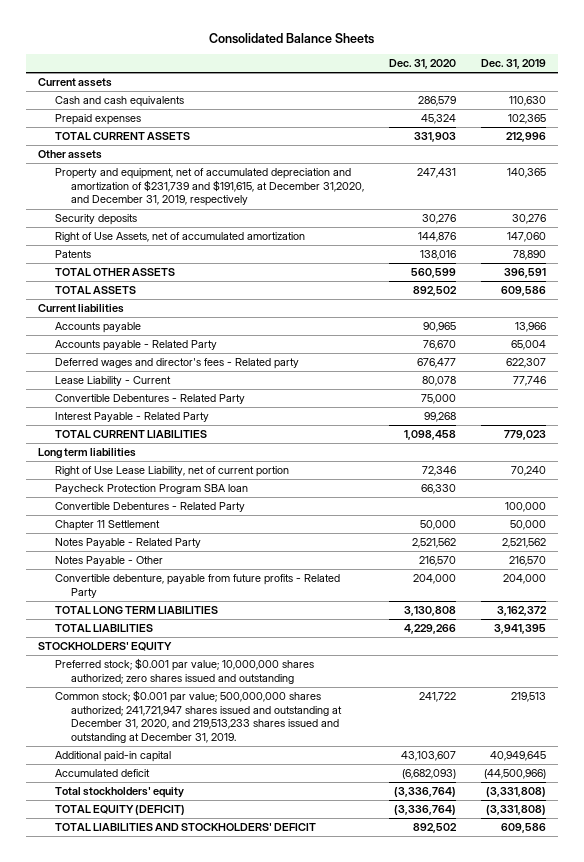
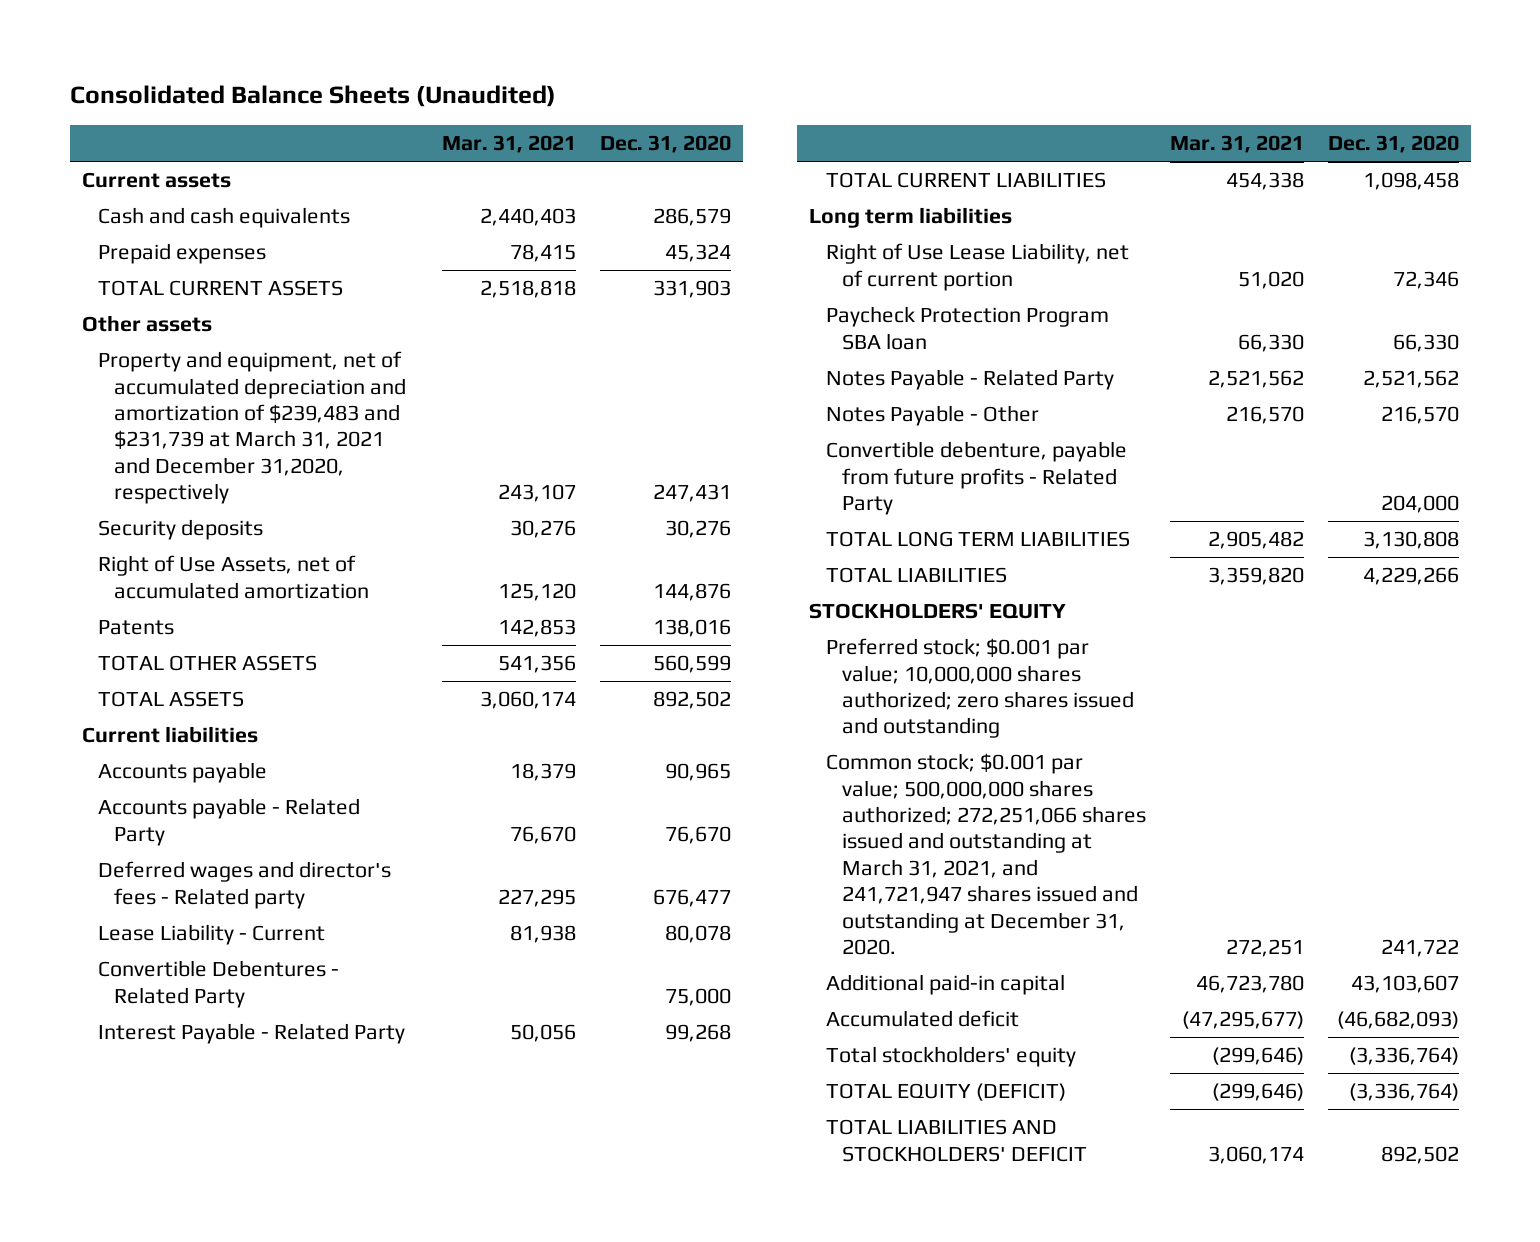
- Consolidated Balance Sheets
+ Consolidated Balance Sheets (Unaudited)
- | Dec. 31, 2020 | Dec. 31, 2019
+ | Mar. 31, 2021 | Dec. 31, 2020
- Property and equipment, net of accumulated depreciation and amortization of $231,739 and $191,615, at December 31,2020, and December 31, 2019, respectively | 247,431 | 140,365
+ Property and equipment, net of accumulated depreciation and amortization of $239,483 and $231,739 at March 31, 2021 and December 31,2020, respectively | 243,107 | 247,431
- Convertible Debentures - Related Party | | 100,000
- Chapter 11 Settlement | 50,000 | 50,000
- Common stock; $0.001 par value; 500,000,000 shares authorized; 241,721,947 shares issued and outstanding at December 31, 2020, and 219,513,233 shares issued and outstanding at December 31, 2019. | 241,722 | 219,513
+ Common stock; $0.001 par value; 500,000,000 shares authorized; 272,251,066 shares issued and outstanding at March 31, 2021, and 241,721,947 shares issued and outstanding at December 31, 2020. | 272,251 | 241,722
- Accumulated deficit | (6,682,093) | (44,500,966)
+ Accumulated deficit | (47,295,677) | (46,682,093)

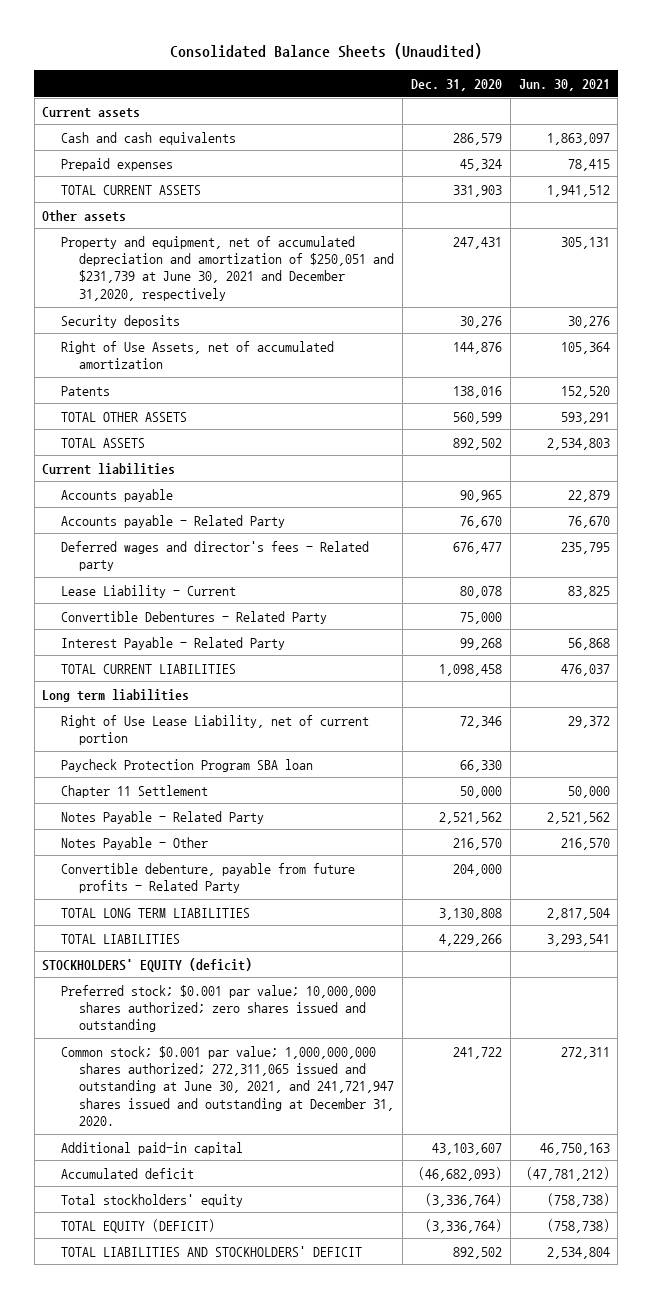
- | Mar. 31, 2021 | Dec. 31, 2020
+ | Dec. 31, 2020 | Jun. 30, 2021
- Property and equipment, net of accumulated depreciation and amortization of $239,483 and $231,739 at March 31, 2021 and December 31,2020, respectively | 243,107 | 247,431
+ Property and equipment, net of accumulated depreciation and amortization of $250,051 and $231,739 at June 30, 2021 and December 31,2020, respectively | 247,431 | 305,131
+ Chapter 11 Settlement | 50,000 | 50,000
- STOCKHOLDERS' EQUITY
+ STOCKHOLDERS' EQUITY (deficit)
- Common stock; $0.001 par value; 500,000,000 shares authorized; 272,251,066 shares issued and outstanding at March 31, 2021, and 241,721,947 shares issued and outstanding at December 31, 2020. | 272,251 | 241,722
+ Common stock; $0.001 par value; 1,000,000,000 shares authorized; 272,311,065 issued and outstanding at June 30, 2021, and 241,721,947 shares issued and outstanding at December 31, 2020. | 241,722 | 272,311

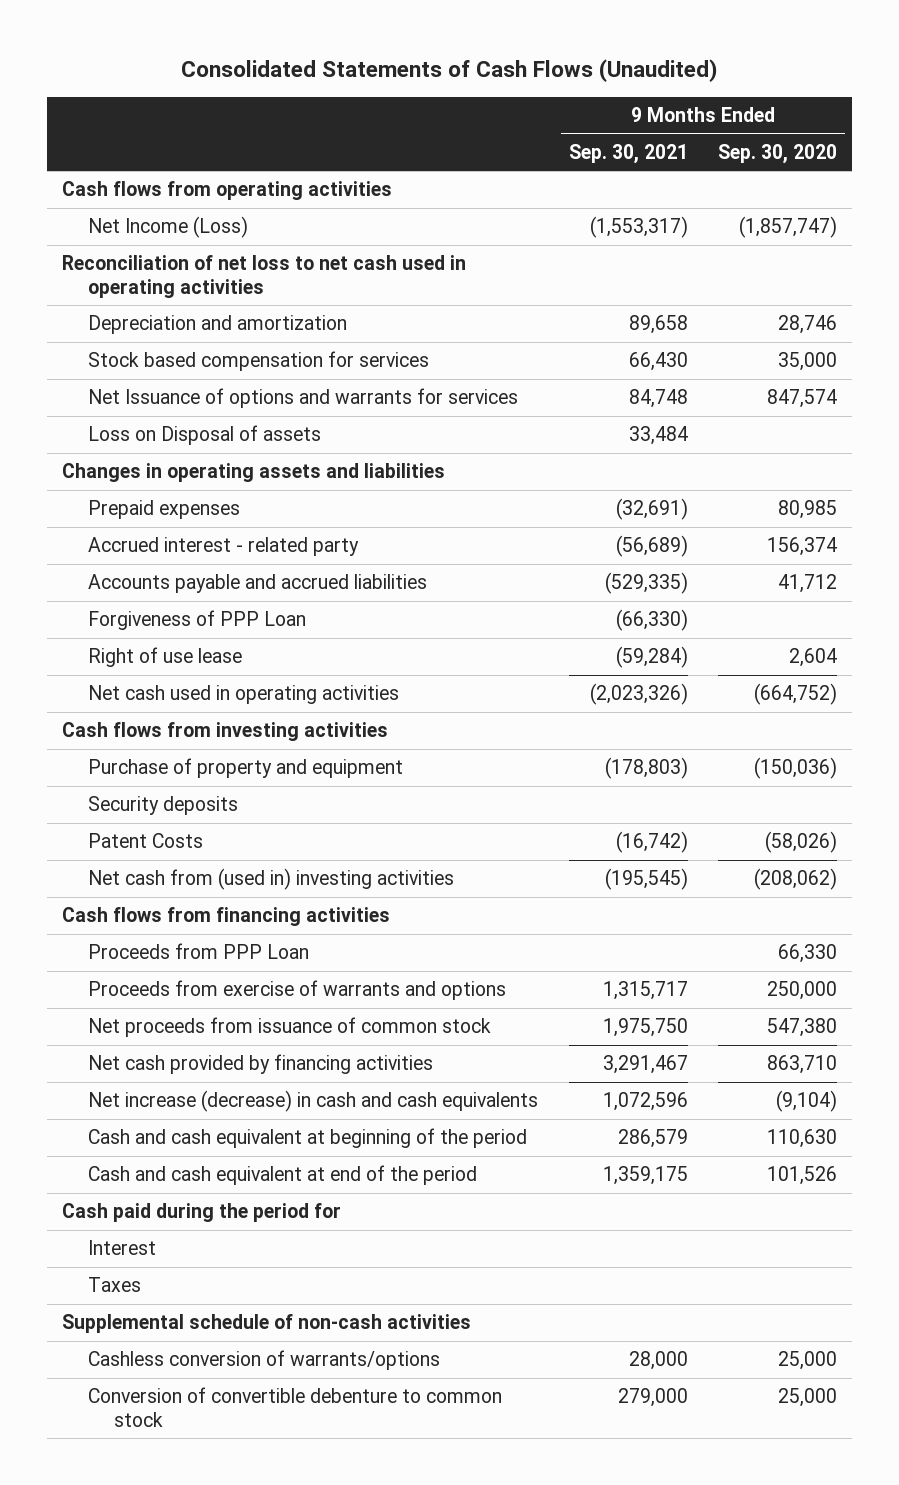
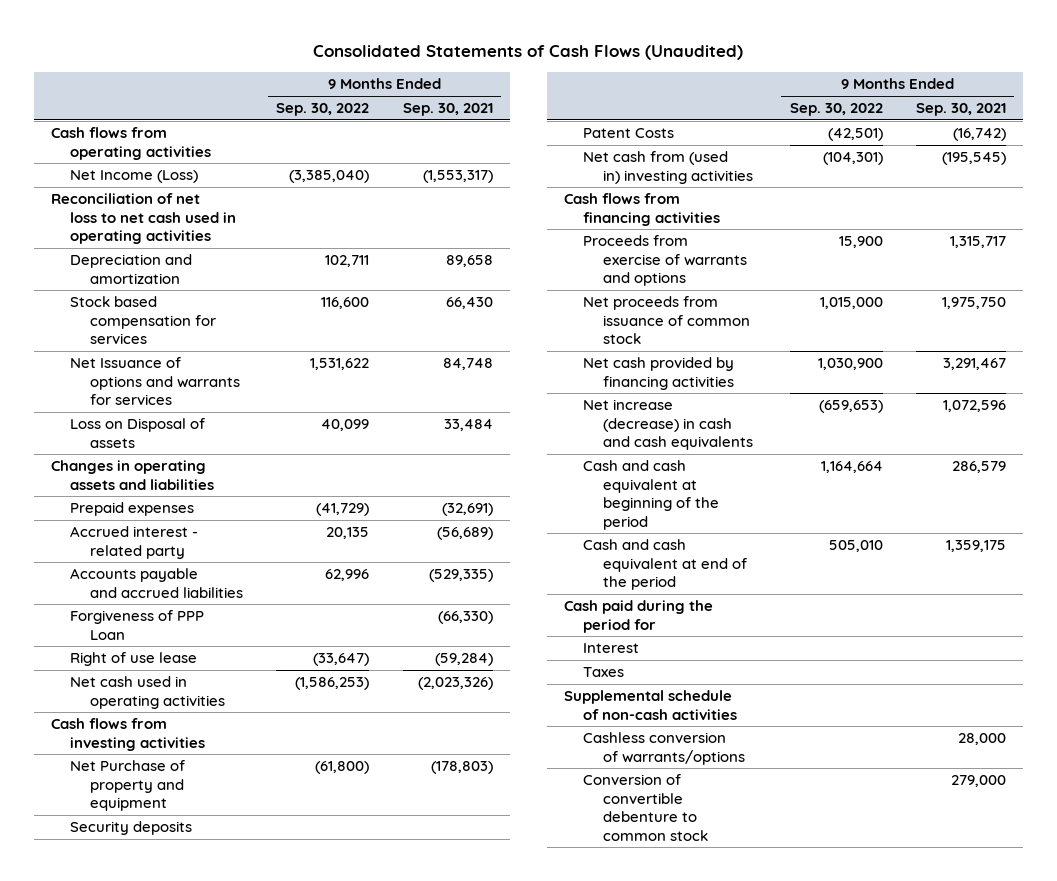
- | 9 Months Ended Sep. 30, 2021 | 9 Months Ended Sep. 30, 2020
+ | 9 Months Ended Sep. 30, 2022 | 9 Months Ended Sep. 30, 2021
- Purchase of property and equipment | (178,803) | (150,036)
+ Net Purchase of property and equipment | (61,800) | (178,803)
- Proceeds from PPP Loan | | 66,330

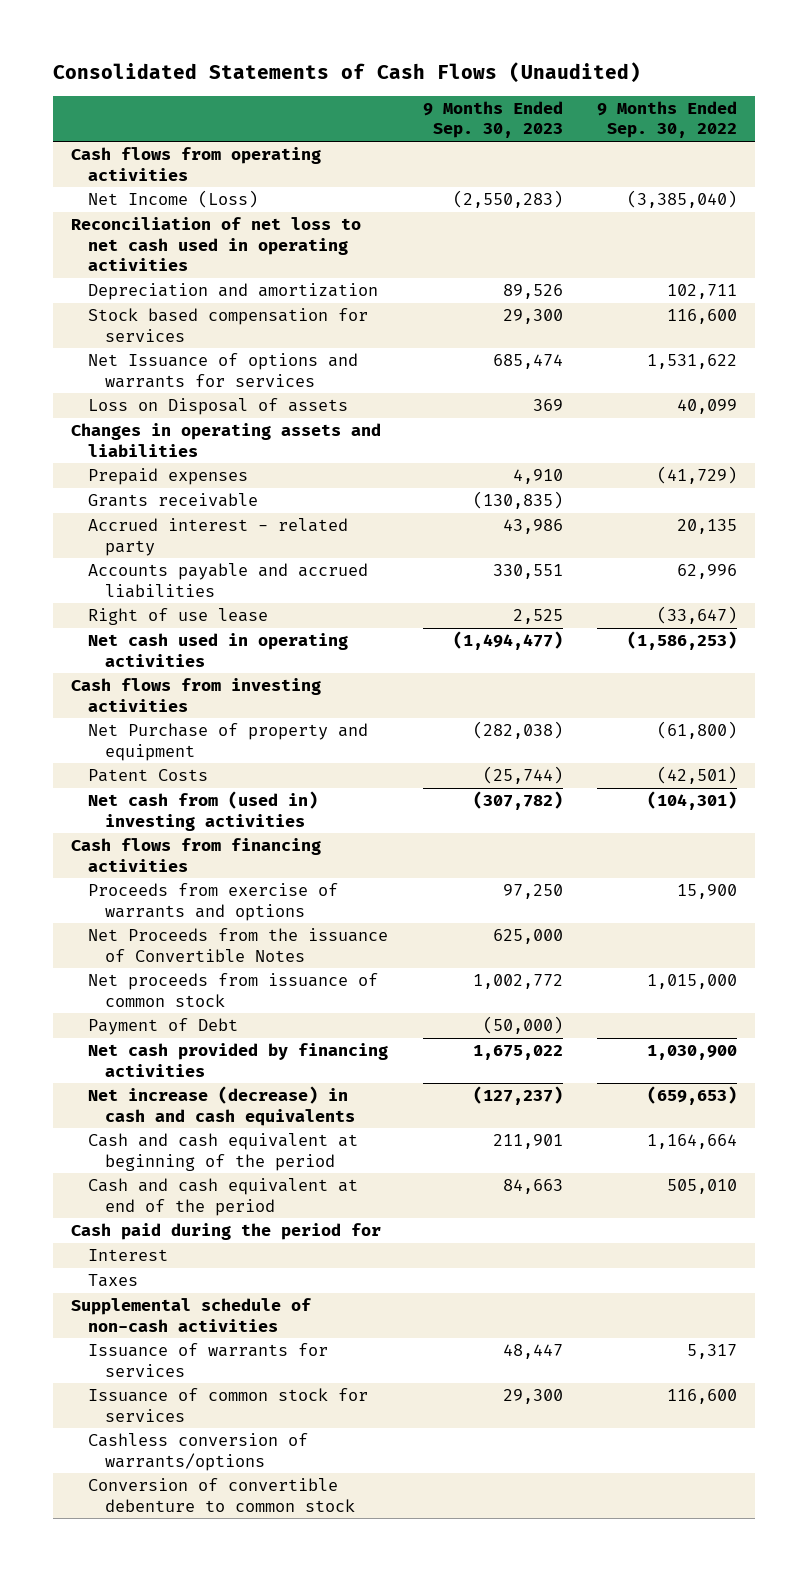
- | 9 Months Ended Sep. 30, 2022 | 9 Months Ended Sep. 30, 2021
+ | 9 Months Ended Sep. 30, 2023 | 9 Months Ended Sep. 30, 2022
+ Grants receivable | (130,835) |
- Forgiveness of PPP Loan | | (66,330)
- Security deposits
+ Net Proceeds from the issuance of Convertible Notes | 625,000 |
+ Payment of Debt | (50,000) |
+ Issuance of warrants for services | 48,447 | 5,317
+ Issuance of common stock for services | 29,300 | 116,600

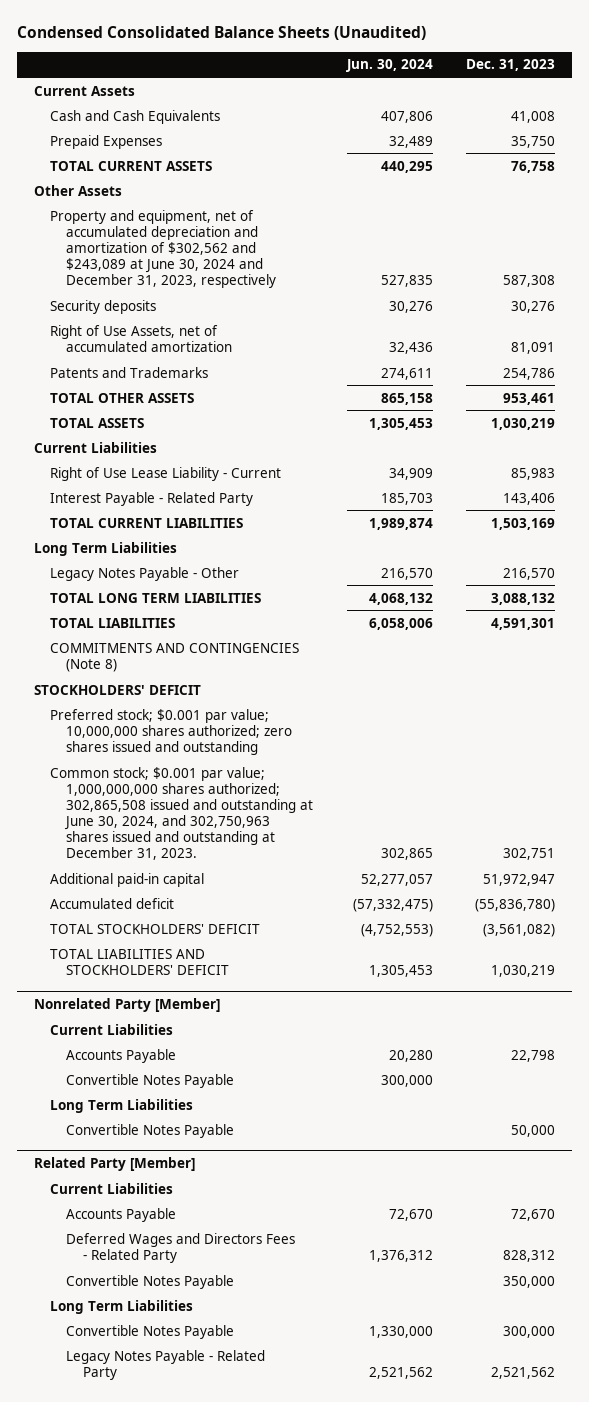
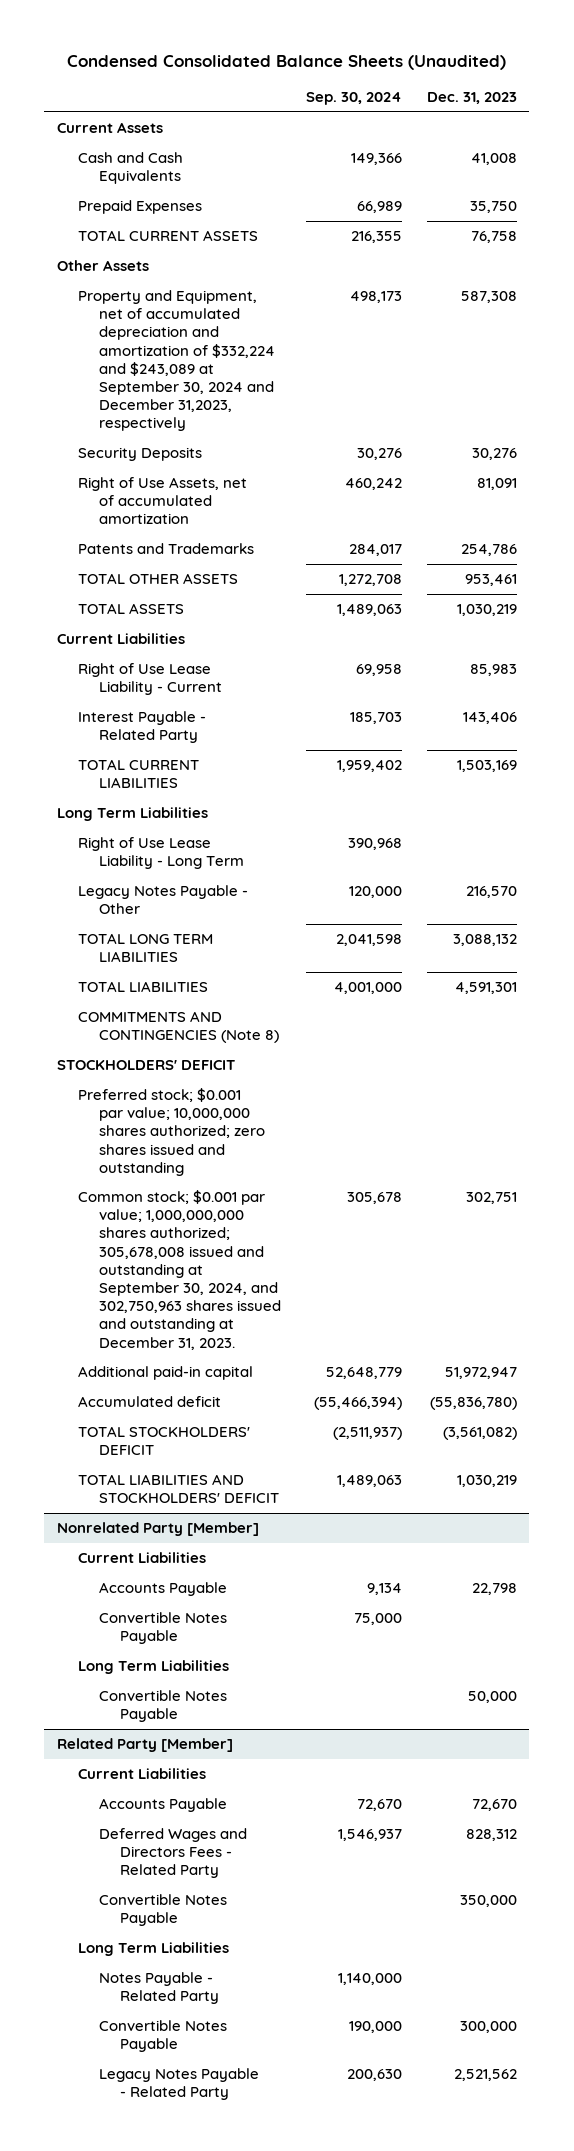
- | Jun. 30, 2024 | Dec. 31, 2023
+ | Sep. 30, 2024 | Dec. 31, 2023
- Property and equipment, net of accumulated depreciation and amortization of $302,562 and $243,089 at June 30, 2024 and December 31, 2023, respectively | 527,835 | 587,308
- Security deposits | 30,276 | 30,276
+ Property and Equipment, net of accumulated depreciation and amortization of $332,224 and $243,089 at September 30, 2024 and December 31,2023, respectively | 498,173 | 587,308
+ Security Deposits | 30,276 | 30,276
+ Right of Use Lease Liability - Long Term | 390,968 |
- Common stock; $0.001 par value; 1,000,000,000 shares authorized; 302,865,508 issued and outstanding at June 30, 2024, and 302,750,963 shares issued and outstanding at December 31, 2023. | 302,865 | 302,751
+ Common stock; $0.001 par value; 1,000,000,000 shares authorized; 305,678,008 issued and outstanding at September 30, 2024, and 302,750,963 shares issued and outstanding at December 31, 2023. | 305,678 | 302,751
@ Related Party [Member]
+ Notes Payable - Related Party | 1,140,000 |

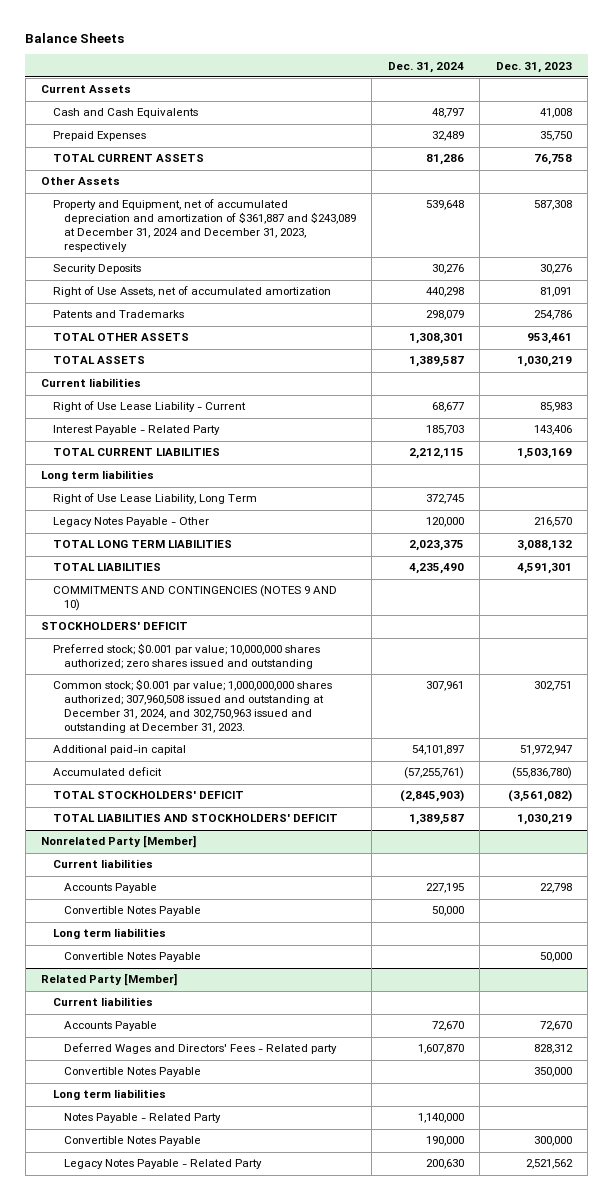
- Condensed Consolidated Balance Sheets (Unaudited)
+ Balance Sheets
- | Sep. 30, 2024 | Dec. 31, 2023
+ | Dec. 31, 2024 | Dec. 31, 2023
- Property and Equipment, net of accumulated depreciation and amortization of $332,224 and $243,089 at September 30, 2024 and December 31,2023, respectively | 498,173 | 587,308
+ Property and Equipment, net of accumulated depreciation and amortization of $361,887 and $243,089 at December 31, 2024 and December 31, 2023, respectively | 539,648 | 587,308
- Current Liabilities
+ Current liabilities
- Long Term Liabilities
- Right of Use Lease Liability - Long Term | 390,968 |
+ Long term liabilities
+ Right of Use Lease Liability, Long Term | 372,745 |
- COMMITMENTS AND CONTINGENCIES (Note 8)
+ COMMITMENTS AND CONTINGENCIES (NOTES 9 AND 10)
- Common stock; $0.001 par value; 1,000,000,000 shares authorized; 305,678,008 issued and outstanding at September 30, 2024, and 302,750,963 shares issued and outstanding at December 31, 2023. | 305,678 | 302,751
+ Common stock; $0.001 par value; 1,000,000,000 shares authorized; 307,960,508 issued and outstanding at December 31, 2024, and 302,750,963 issued and outstanding at December 31, 2023. | 307,961 | 302,751
@ Nonrelated Party [Member]
- Current Liabilities
+ Current liabilities
- Long Term Liabilities
+ Long term liabilities
@ Related Party [Member]
- Current Liabilities
+ Current liabilities
- Deferred Wages and Directors Fees - Related Party | 1,546,937 | 828,312
+ Deferred Wages and Directors' Fees - Related party | 1,607,870 | 828,312
- Long Term Liabilities
+ Long term liabilities

